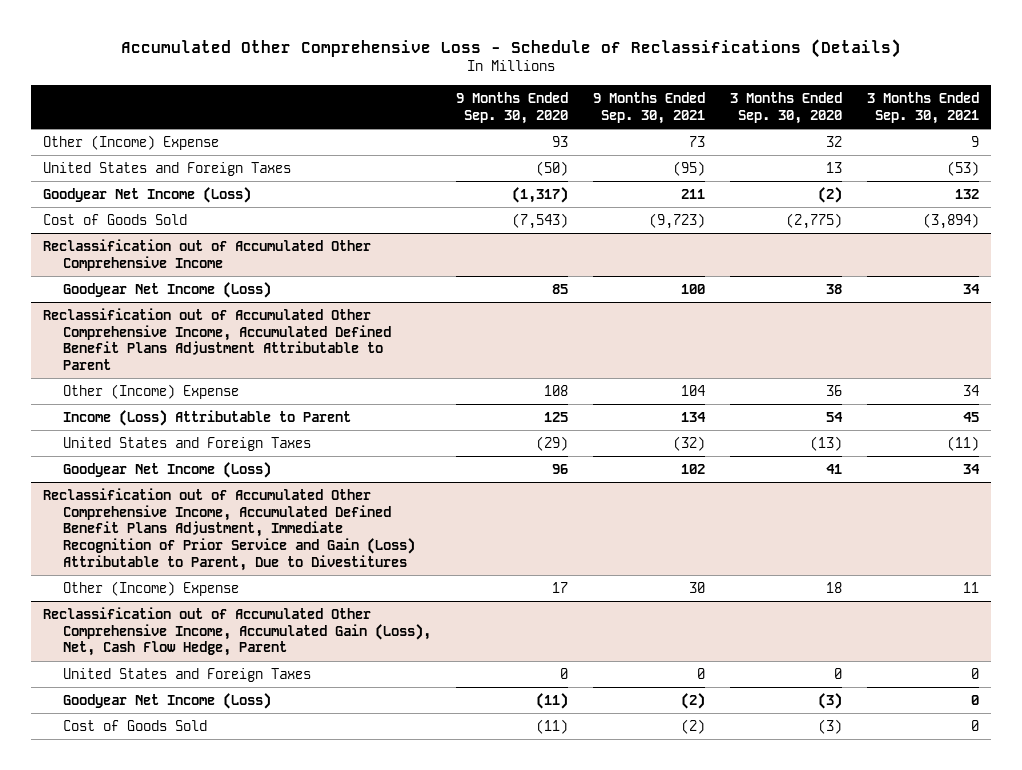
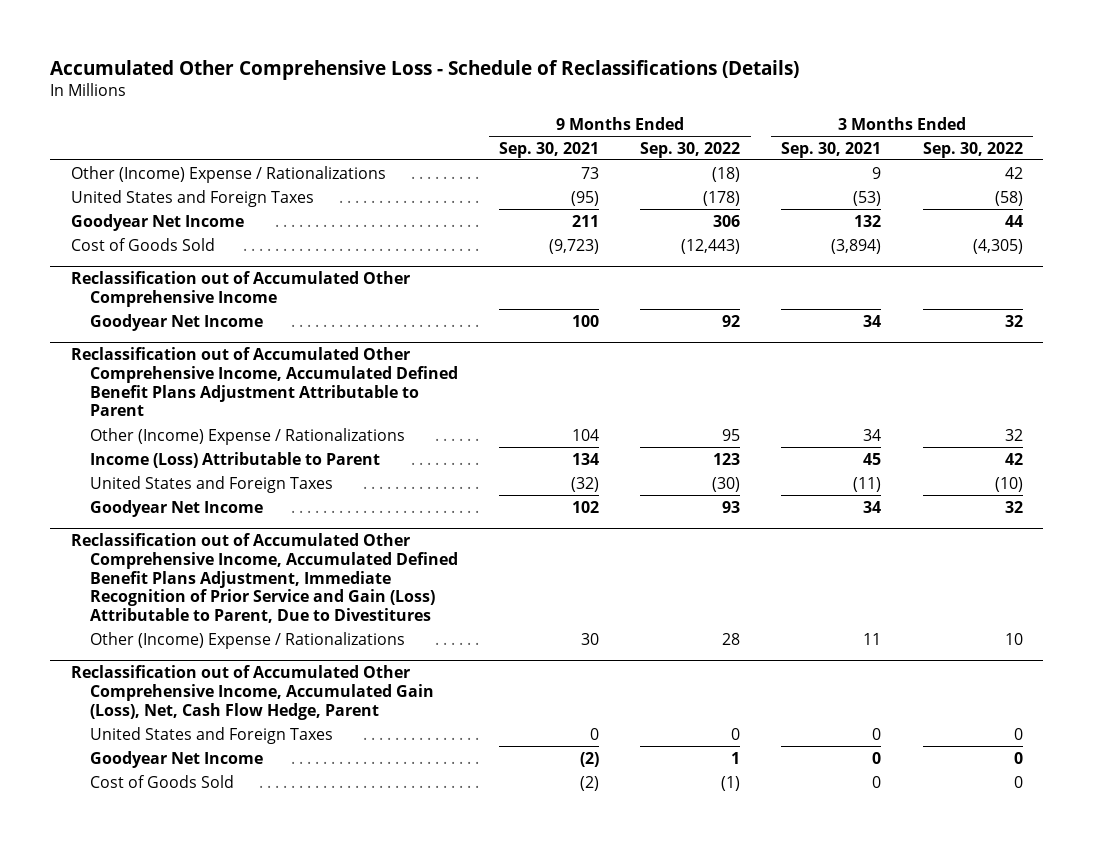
- | 9 Months Ended Sep. 30, 2020 | 9 Months Ended Sep. 30, 2021 | 3 Months Ended Sep. 30, 2020 | 3 Months Ended Sep. 30, 2021
+ | 9 Months Ended Sep. 30, 2021 | 9 Months Ended Sep. 30, 2022 | 3 Months Ended Sep. 30, 2021 | 3 Months Ended Sep. 30, 2022
- Other (Income) Expense | 93 | 73 | 32 | 9
+ Other (Income) Expense / Rationalizations | 73 | (18) | 9 | 42
- Goodyear Net Income (Loss) | (1,317) | 211 | (2) | 132
+ Goodyear Net Income | 211 | 306 | 132 | 44
@ Reclassification out of Accumulated Other Comprehensive Income
- Goodyear Net Income (Loss) | 85 | 100 | 38 | 34
+ Goodyear Net Income | 100 | 92 | 34 | 32
@ Reclassification out of Accumulated Other Comprehensive Income, Accumulated Defined Benefit Plans Adjustment Attributable to Parent
- Other (Income) Expense | 108 | 104 | 36 | 34
+ Other (Income) Expense / Rationalizations | 104 | 95 | 34 | 32
- Goodyear Net Income (Loss) | 96 | 102 | 41 | 34
+ Goodyear Net Income | 102 | 93 | 34 | 32
@ Reclassification out of Accumulated Other Comprehensive Income, Accumulated Defined Benefit Plans Adjustment, Immediate Recognition of Prior Service and Gain (Loss) Attributable to Parent, Due to Divestitures
- Other (Income) Expense | 17 | 30 | 18 | 11
+ Other (Income) Expense / Rationalizations | 30 | 28 | 11 | 10
@ Reclassification out of Accumulated Other Comprehensive Income, Accumulated Gain (Loss), Net, Cash Flow Hedge, Parent
- Goodyear Net Income (Loss) | (11) | (2) | (3) | 0
+ Goodyear Net Income | (2) | 1 | 0 | 0

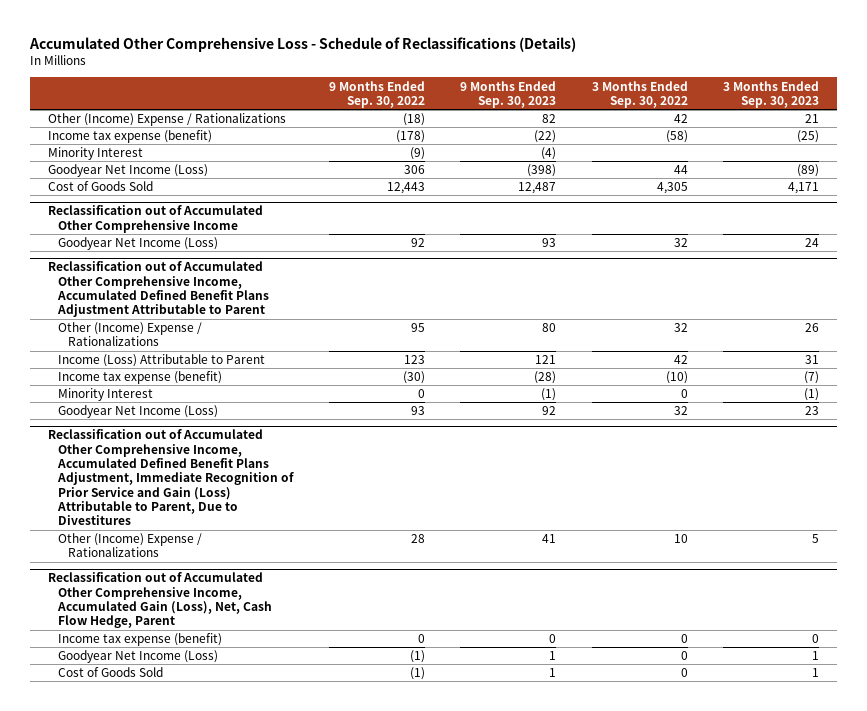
- | 9 Months Ended Sep. 30, 2021 | 9 Months Ended Sep. 30, 2022 | 3 Months Ended Sep. 30, 2021 | 3 Months Ended Sep. 30, 2022
+ | 9 Months Ended Sep. 30, 2022 | 9 Months Ended Sep. 30, 2023 | 3 Months Ended Sep. 30, 2022 | 3 Months Ended Sep. 30, 2023
- United States and Foreign Taxes | (95) | (178) | (53) | (58)
- Goodyear Net Income | 211 | 306 | 132 | 44
- Cost of Goods Sold | (9,723) | (12,443) | (3,894) | (4,305)
+ Income tax expense (benefit) | (178) | (22) | (58) | (25)
+ Minority Interest | (9) | (4) | |
+ Goodyear Net Income (Loss) | 306 | (398) | 44 | (89)
+ Cost of Goods Sold | 12,443 | 12,487 | 4,305 | 4,171
@ Reclassification out of Accumulated Other Comprehensive Income
- Goodyear Net Income | 100 | 92 | 34 | 32
+ Goodyear Net Income (Loss) | 92 | 93 | 32 | 24
@ Reclassification out of Accumulated Other Comprehensive Income, Accumulated Defined Benefit Plans Adjustment Attributable to Parent
- United States and Foreign Taxes | (32) | (30) | (11) | (10)
- Goodyear Net Income | 102 | 93 | 34 | 32
+ Income tax expense (benefit) | (30) | (28) | (10) | (7)
+ Minority Interest | 0 | (1) | 0 | (1)
+ Goodyear Net Income (Loss) | 93 | 92 | 32 | 23
@ Reclassification out of Accumulated Other Comprehensive Income, Accumulated Gain (Loss), Net, Cash Flow Hedge, Parent
- United States and Foreign Taxes | 0 | 0 | 0 | 0
- Goodyear Net Income | (2) | 1 | 0 | 0
+ Income tax expense (benefit) | 0 | 0 | 0 | 0
+ Goodyear Net Income (Loss) | (1) | 1 | 0 | 1

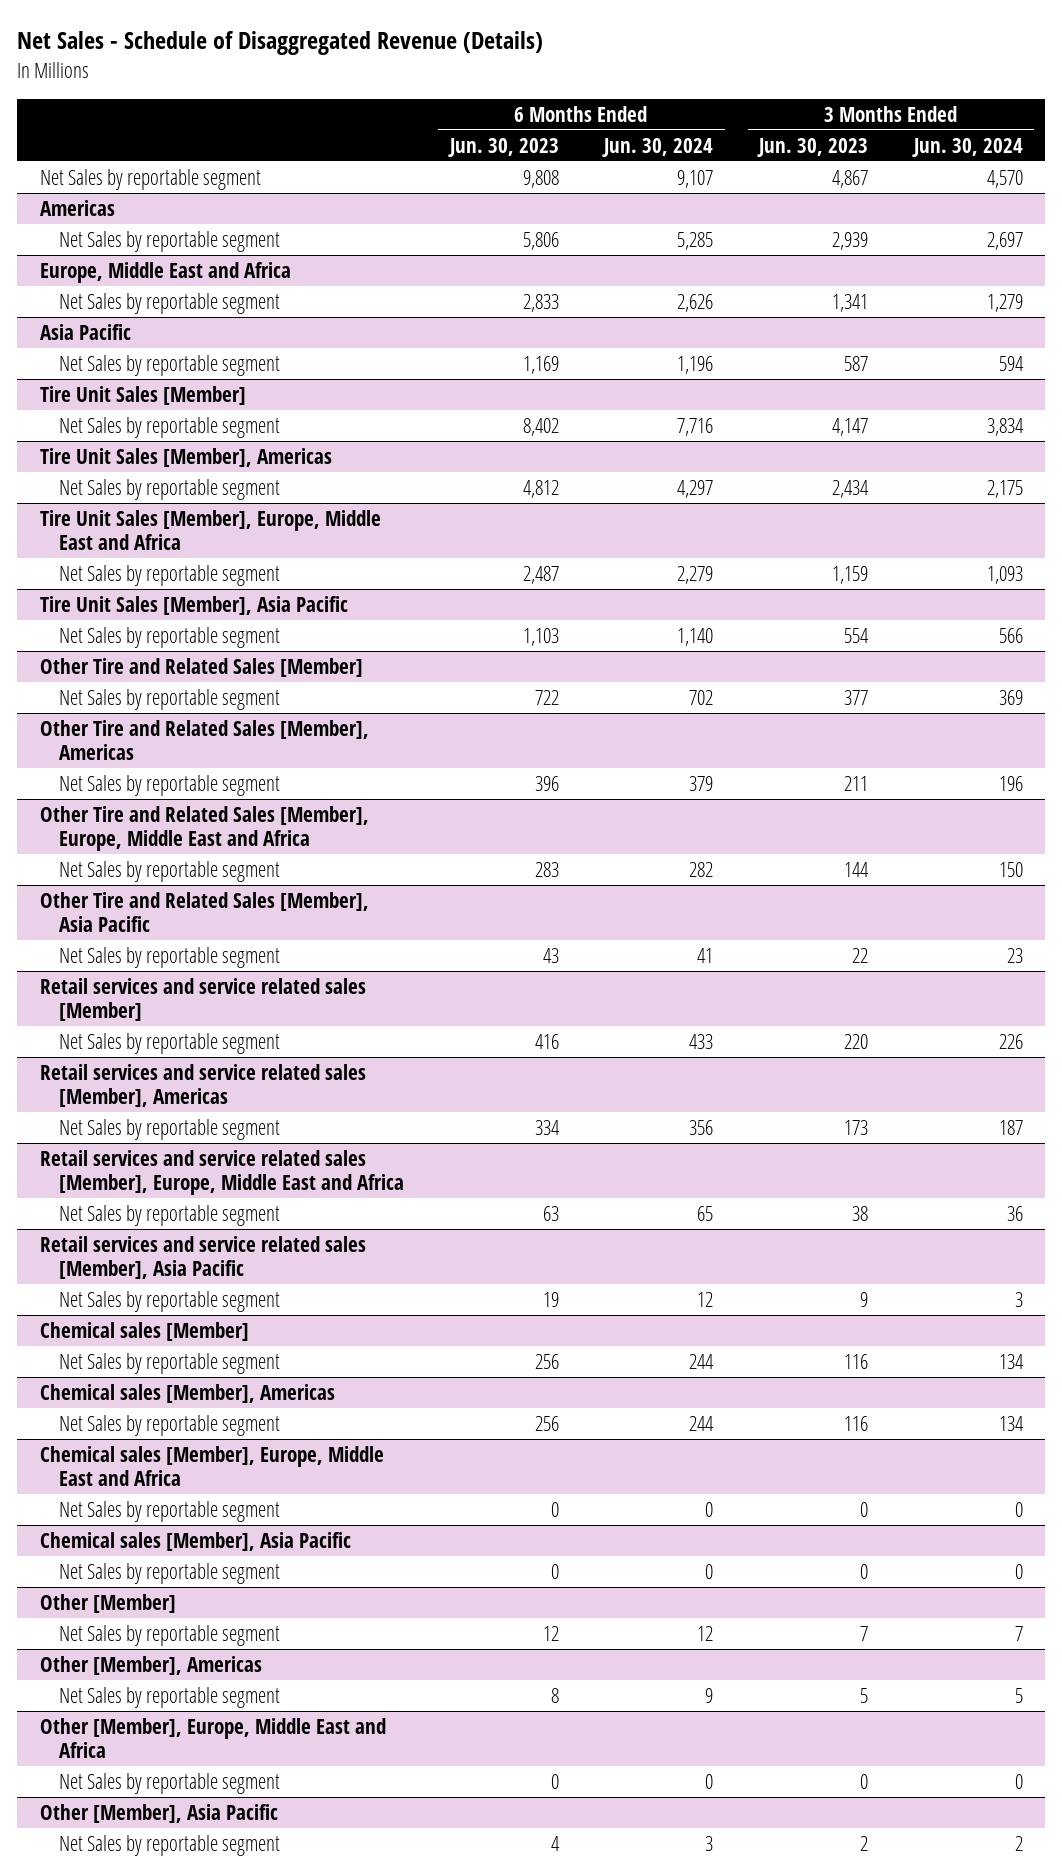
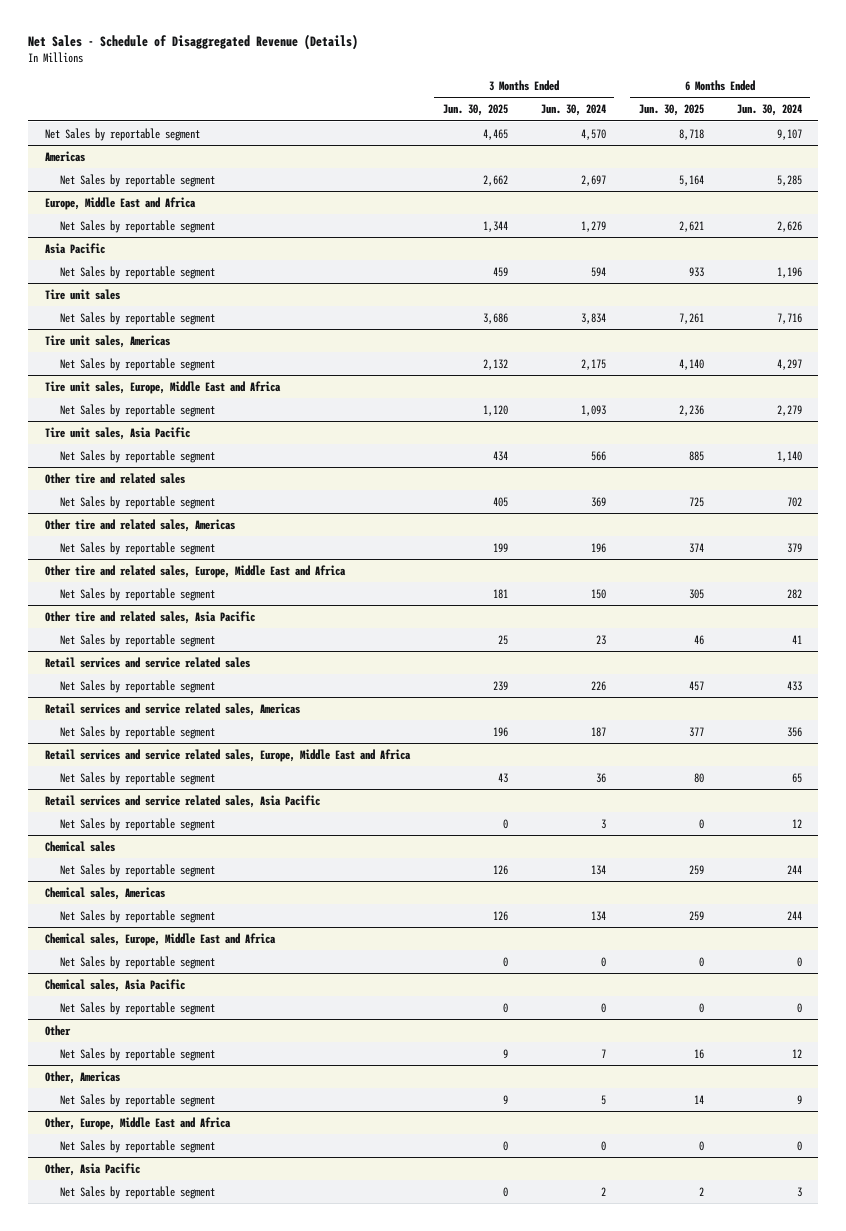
- | 6 Months Ended Jun. 30, 2023 | 6 Months Ended Jun. 30, 2024 | 3 Months Ended Jun. 30, 2023 | 3 Months Ended Jun. 30, 2024
+ | 3 Months Ended Jun. 30, 2025 | 3 Months Ended Jun. 30, 2024 | 6 Months Ended Jun. 30, 2025 | 6 Months Ended Jun. 30, 2024
- Tire Unit Sales [Member]
+ Tire unit sales
- Tire Unit Sales [Member], Americas
+ Tire unit sales, Americas
- Tire Unit Sales [Member], Europe, Middle East and Africa
+ Tire unit sales, Europe, Middle East and Africa
- Tire Unit Sales [Member], Asia Pacific
+ Tire unit sales, Asia Pacific
- Other Tire and Related Sales [Member]
+ Other tire and related sales
- Other Tire and Related Sales [Member], Americas
+ Other tire and related sales, Americas
- Other Tire and Related Sales [Member], Europe, Middle East and Africa
+ Other tire and related sales, Europe, Middle East and Africa
- Other Tire and Related Sales [Member], Asia Pacific
+ Other tire and related sales, Asia Pacific
- Retail services and service related sales [Member]
+ Retail services and service related sales
- Retail services and service related sales [Member], Americas
+ Retail services and service related sales, Americas
- Retail services and service related sales [Member], Europe, Middle East and Africa
+ Retail services and service related sales, Europe, Middle East and Africa
- Retail services and service related sales [Member], Asia Pacific
+ Retail services and service related sales, Asia Pacific
- Chemical sales [Member]
+ Chemical sales
- Chemical sales [Member], Americas
+ Chemical sales, Americas
- Chemical sales [Member], Europe, Middle East and Africa
+ Chemical sales, Europe, Middle East and Africa
- Chemical sales [Member], Asia Pacific
+ Chemical sales, Asia Pacific
- Other [Member]
+ Other
- Other [Member], Americas
+ Other, Americas
- Other [Member], Europe, Middle East and Africa
+ Other, Europe, Middle East and Africa
- Other [Member], Asia Pacific
+ Other, Asia Pacific

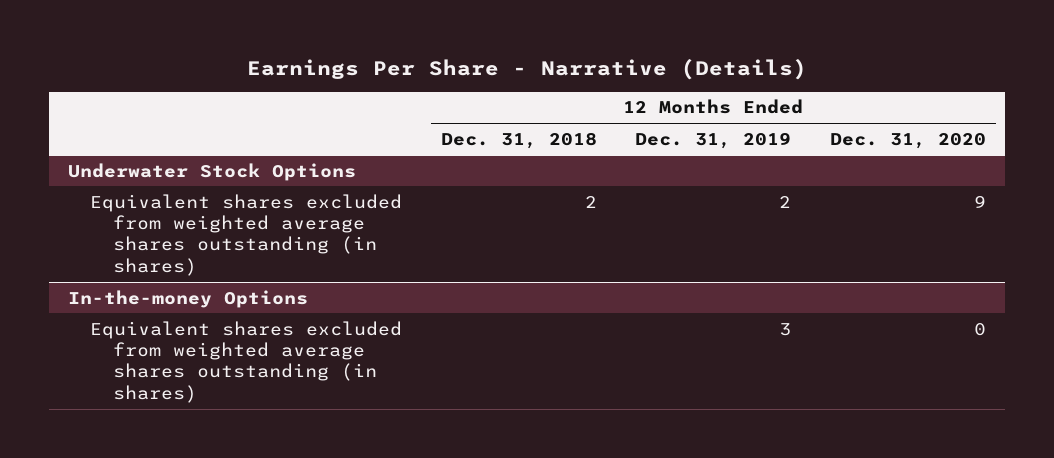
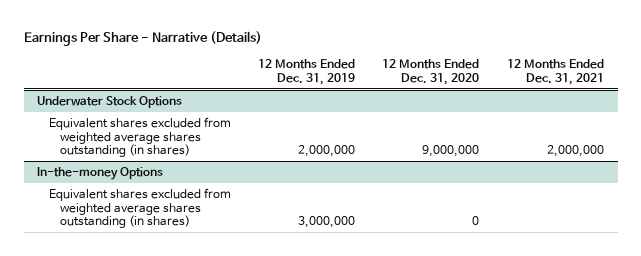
- | 12 Months Ended Dec. 31, 2018 | 12 Months Ended Dec. 31, 2019 | 12 Months Ended Dec. 31, 2020
+ | 12 Months Ended Dec. 31, 2019 | 12 Months Ended Dec. 31, 2020 | 12 Months Ended Dec. 31, 2021
@ Underwater Stock Options
- Equivalent shares excluded from weighted average shares outstanding (in shares) | 2 | 2 | 9
+ Equivalent shares excluded from weighted average shares outstanding (in shares) | 2,000,000 | 9,000,000 | 2,000,000
@ In-the-money Options
- Equivalent shares excluded from weighted average shares outstanding (in shares) | | 3 | 0
+ Equivalent shares excluded from weighted average shares outstanding (in shares) | 3,000,000 | 0 |

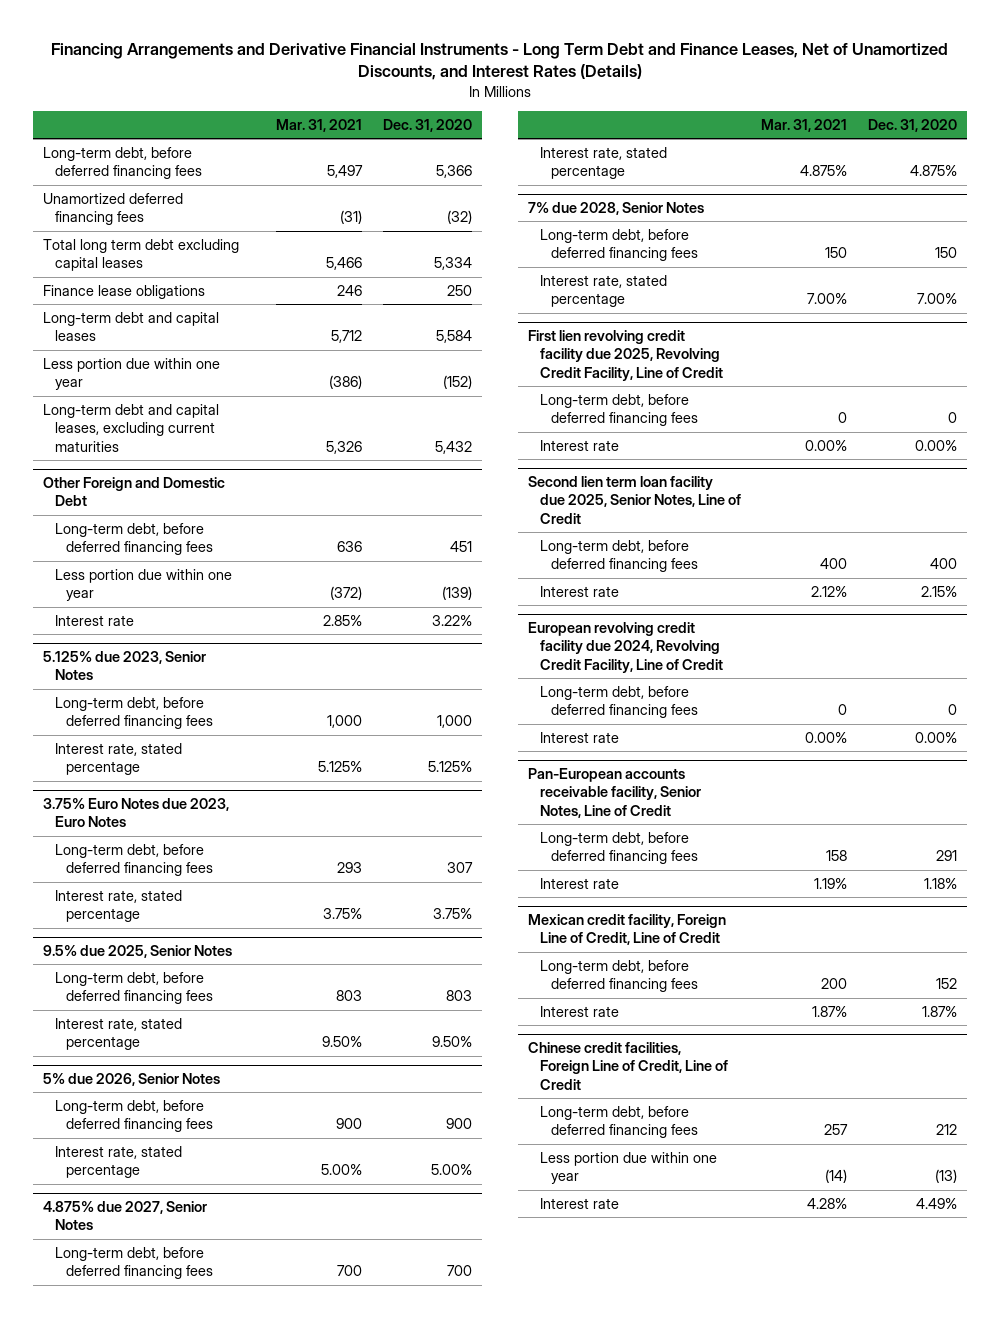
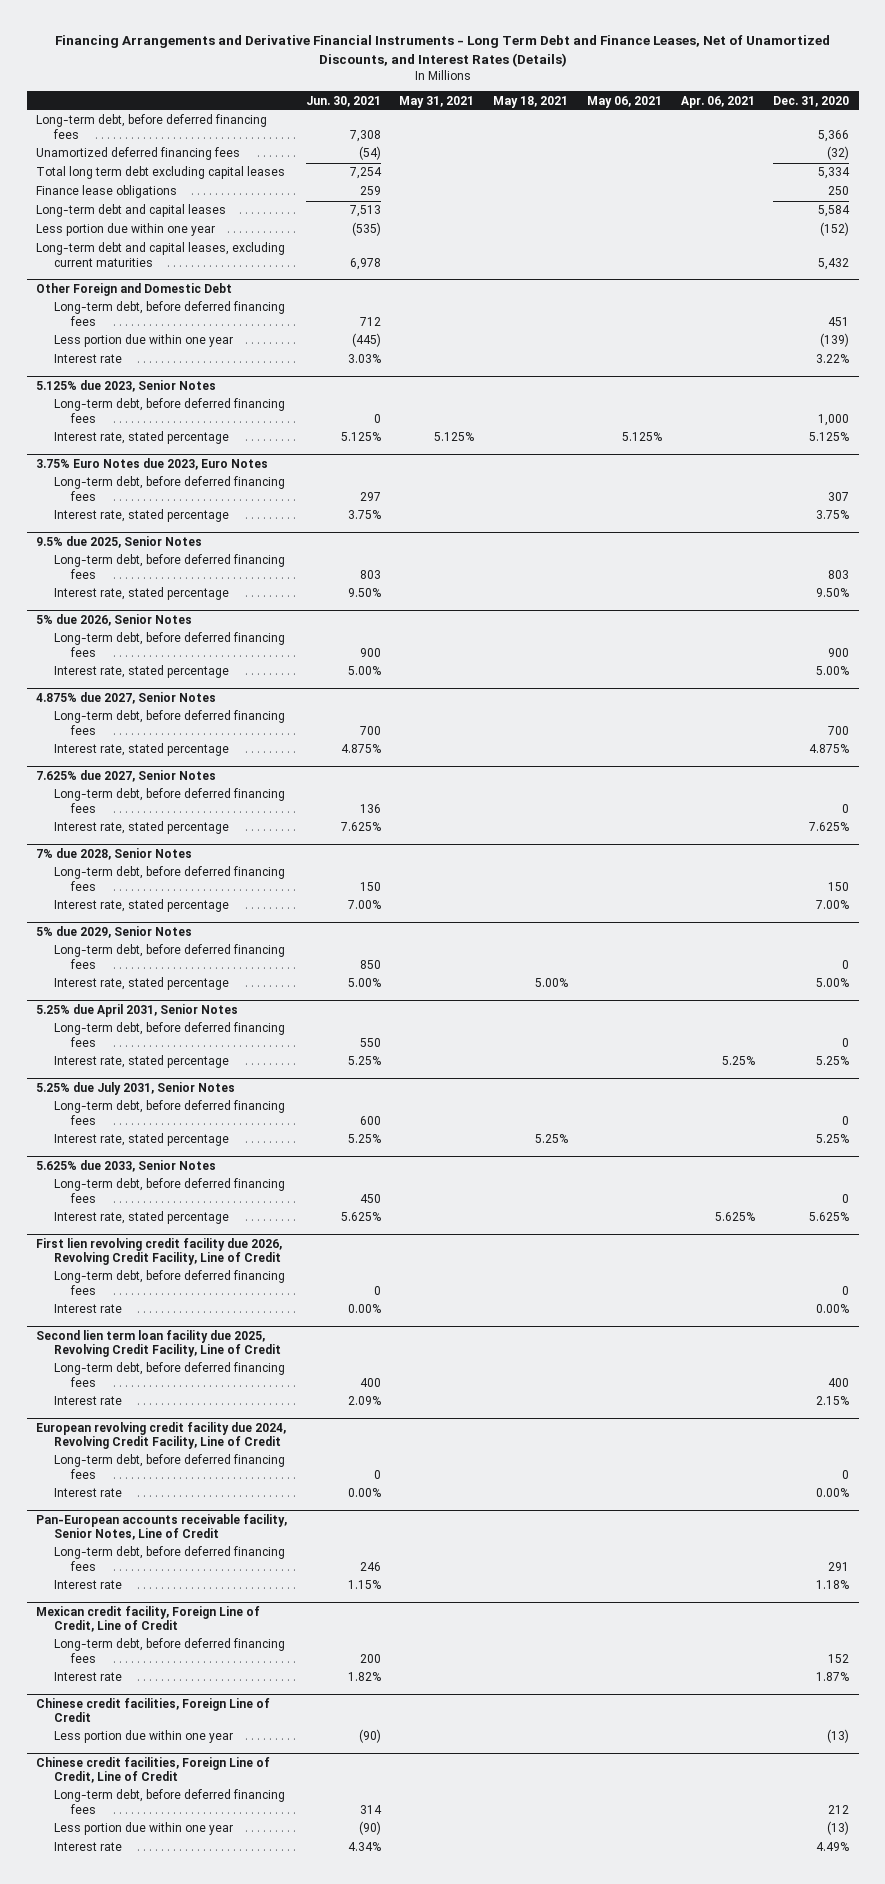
- | Mar. 31, 2021 | Dec. 31, 2020
+ | Jun. 30, 2021 | May 31, 2021 | May 18, 2021 | May 06, 2021 | Apr. 06, 2021 | Dec. 31, 2020
+ 7.625% due 2027, Senior Notes
+ Long-term debt, before deferred financing fees | 136 | | | | | 0
+ Interest rate, stated percentage | 7.625% | | | | | 7.625%
- First lien revolving credit facility due 2025, Revolving Credit Facility, Line of Credit
+ 5% due 2029, Senior Notes
+ Interest rate, stated percentage | 5.00% | | 5.00% | | | 5.00%
+ 5.25% due April 2031, Senior Notes
+ Long-term debt, before deferred financing fees | 550 | | | | | 0
+ Interest rate, stated percentage | 5.25% | | | | 5.25% | 5.25%
+ 5.25% due July 2031, Senior Notes
+ Long-term debt, before deferred financing fees | 600 | | | | | 0
+ Interest rate, stated percentage | 5.25% | | 5.25% | | | 5.25%
+ 5.625% due 2033, Senior Notes
+ Long-term debt, before deferred financing fees | 450 | | | | | 0
+ Interest rate, stated percentage | 5.625% | | | | 5.625% | 5.625%
+ First lien revolving credit facility due 2026, Revolving Credit Facility, Line of Credit
+ Long-term debt, before deferred financing fees | 0 | | | | | 0
- Second lien term loan facility due 2025, Senior Notes, Line of Credit
+ Second lien term loan facility due 2025, Revolving Credit Facility, Line of Credit
+ Chinese credit facilities, Foreign Line of Credit
+ Less portion due within one year | (90) | | | | | (13)

